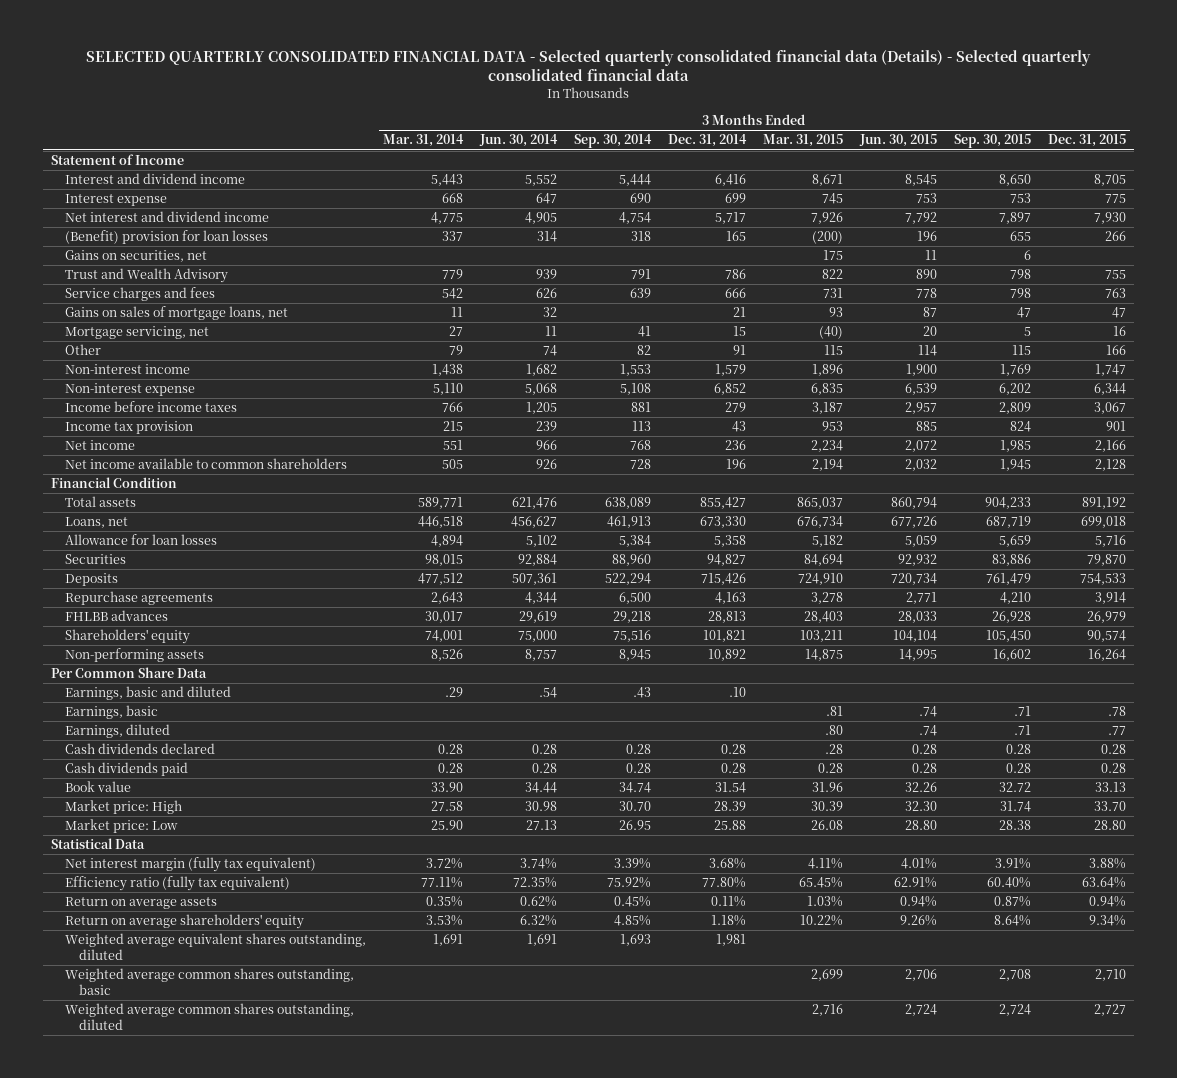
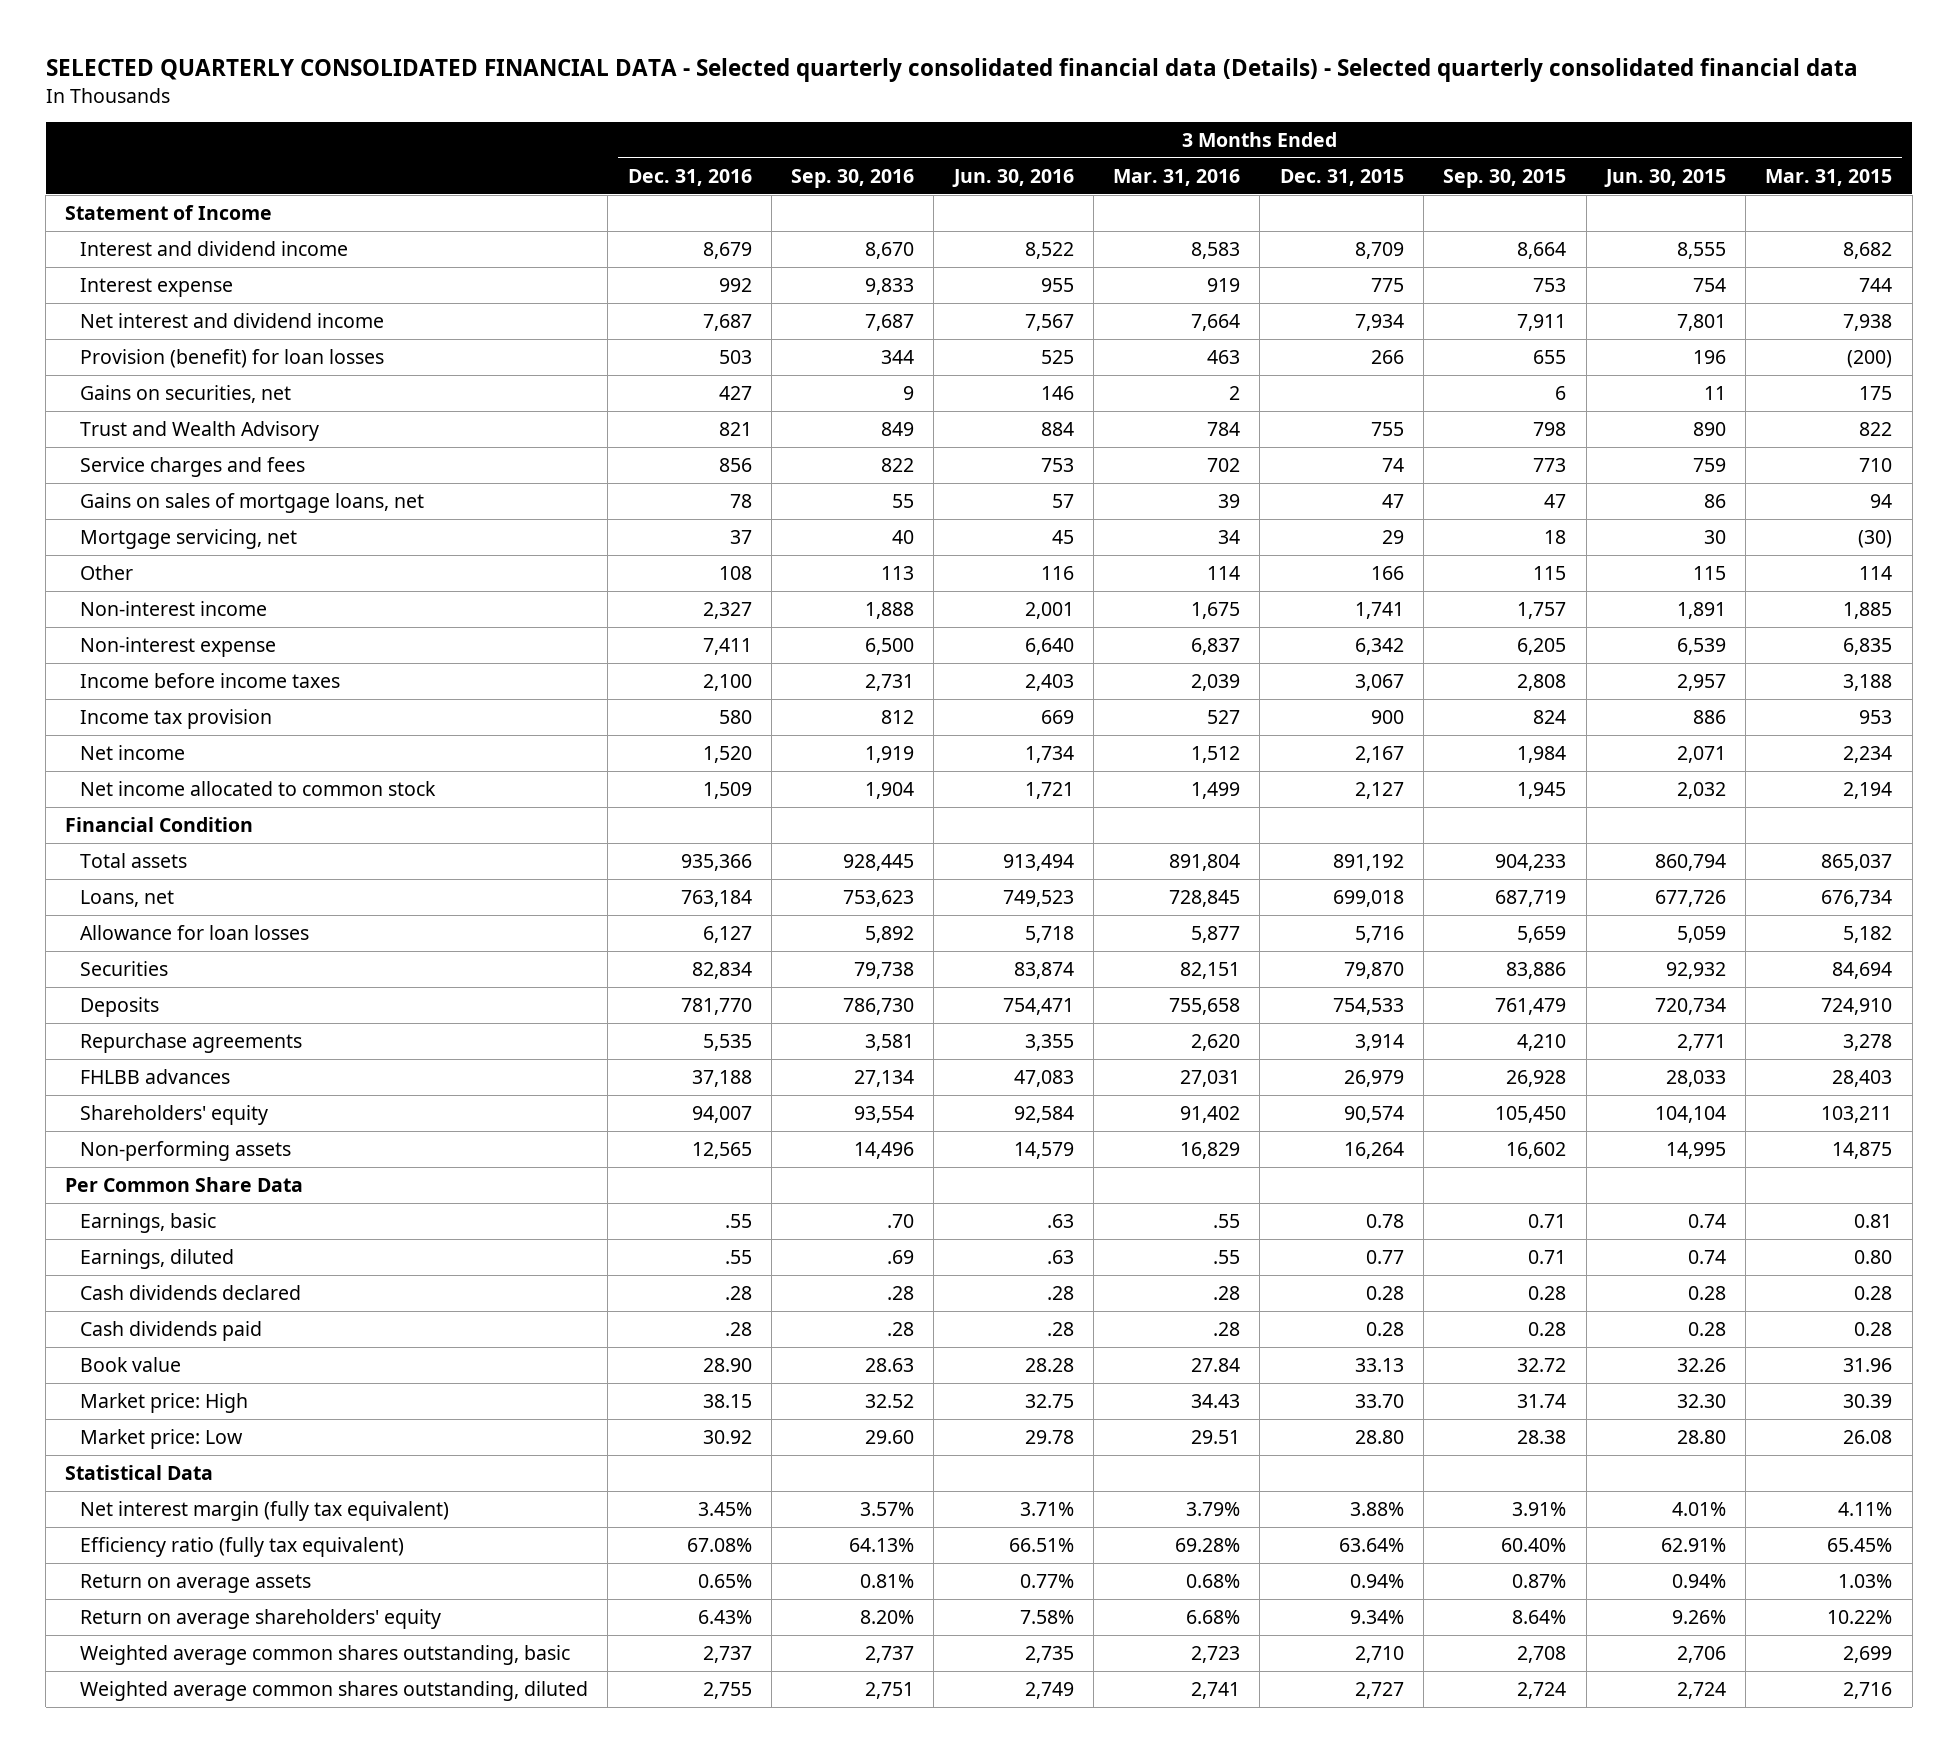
- | 3 Months Ended Mar. 31, 2014 | 3 Months Ended Jun. 30, 2014 | 3 Months Ended Sep. 30, 2014 | 3 Months Ended Dec. 31, 2014 | 3 Months Ended Mar. 31, 2015 | 3 Months Ended Jun. 30, 2015 | 3 Months Ended Sep. 30, 2015 | 3 Months Ended Dec. 31, 2015
+ | 3 Months Ended Dec. 31, 2016 | 3 Months Ended Sep. 30, 2016 | 3 Months Ended Jun. 30, 2016 | 3 Months Ended Mar. 31, 2016 | 3 Months Ended Dec. 31, 2015 | 3 Months Ended Sep. 30, 2015 | 3 Months Ended Jun. 30, 2015 | 3 Months Ended Mar. 31, 2015
- Interest and dividend income | 5,443 | 5,552 | 5,444 | 6,416 | 8,671 | 8,545 | 8,650 | 8,705
- Interest expense | 668 | 647 | 690 | 699 | 745 | 753 | 753 | 775
- Net interest and dividend income | 4,775 | 4,905 | 4,754 | 5,717 | 7,926 | 7,792 | 7,897 | 7,930
- (Benefit) provision for loan losses | 337 | 314 | 318 | 165 | (200) | 196 | 655 | 266
+ Interest and dividend income | 8,679 | 8,670 | 8,522 | 8,583 | 8,709 | 8,664 | 8,555 | 8,682
+ Interest expense | 992 | 9,833 | 955 | 919 | 775 | 753 | 754 | 744
+ Net interest and dividend income | 7,687 | 7,687 | 7,567 | 7,664 | 7,934 | 7,911 | 7,801 | 7,938
+ Provision (benefit) for loan losses | 503 | 344 | 525 | 463 | 266 | 655 | 196 | (200)
- Service charges and fees | 542 | 626 | 639 | 666 | 731 | 778 | 798 | 763
- Gains on sales of mortgage loans, net | 11 | 32 | | 21 | 93 | 87 | 47 | 47
- Mortgage servicing, net | 27 | 11 | 41 | 15 | (40) | 20 | 5 | 16
- Other | 79 | 74 | 82 | 91 | 115 | 114 | 115 | 166
- Non-interest income | 1,438 | 1,682 | 1,553 | 1,579 | 1,896 | 1,900 | 1,769 | 1,747
- Non-interest expense | 5,110 | 5,068 | 5,108 | 6,852 | 6,835 | 6,539 | 6,202 | 6,344
- Income before income taxes | 766 | 1,205 | 881 | 279 | 3,187 | 2,957 | 2,809 | 3,067
- Income tax provision | 215 | 239 | 113 | 43 | 953 | 885 | 824 | 901
- Net income | 551 | 966 | 768 | 236 | 2,234 | 2,072 | 1,985 | 2,166
- Net income available to common shareholders | 505 | 926 | 728 | 196 | 2,194 | 2,032 | 1,945 | 2,128
+ Service charges and fees | 856 | 822 | 753 | 702 | 74 | 773 | 759 | 710
+ Gains on sales of mortgage loans, net | 78 | 55 | 57 | 39 | 47 | 47 | 86 | 94
+ Mortgage servicing, net | 37 | 40 | 45 | 34 | 29 | 18 | 30 | (30)
+ Other | 108 | 113 | 116 | 114 | 166 | 115 | 115 | 114
+ Non-interest income | 2,327 | 1,888 | 2,001 | 1,675 | 1,741 | 1,757 | 1,891 | 1,885
+ Non-interest expense | 7,411 | 6,500 | 6,640 | 6,837 | 6,342 | 6,205 | 6,539 | 6,835
+ Income before income taxes | 2,100 | 2,731 | 2,403 | 2,039 | 3,067 | 2,808 | 2,957 | 3,188
+ Income tax provision | 580 | 812 | 669 | 527 | 900 | 824 | 886 | 953
+ Net income | 1,520 | 1,919 | 1,734 | 1,512 | 2,167 | 1,984 | 2,071 | 2,234
+ Net income allocated to common stock | 1,509 | 1,904 | 1,721 | 1,499 | 2,127 | 1,945 | 2,032 | 2,194
- Earnings, basic and diluted | .29 | .54 | .43 | .10 | | | |
- Earnings, basic | | | | | .81 | .74 | .71 | .78
- Earnings, diluted | | | | | .80 | .74 | .71 | .77
- Cash dividends declared | 0.28 | 0.28 | 0.28 | 0.28 | .28 | 0.28 | 0.28 | 0.28
+ Earnings, basic | .55 | .70 | .63 | .55 | 0.78 | 0.71 | 0.74 | 0.81
+ Earnings, diluted | .55 | .69 | .63 | .55 | 0.77 | 0.71 | 0.74 | 0.80
+ Cash dividends declared | .28 | .28 | .28 | .28 | 0.28 | 0.28 | 0.28 | 0.28
- Weighted average equivalent shares outstanding, diluted | 1,691 | 1,691 | 1,693 | 1,981 | | | |

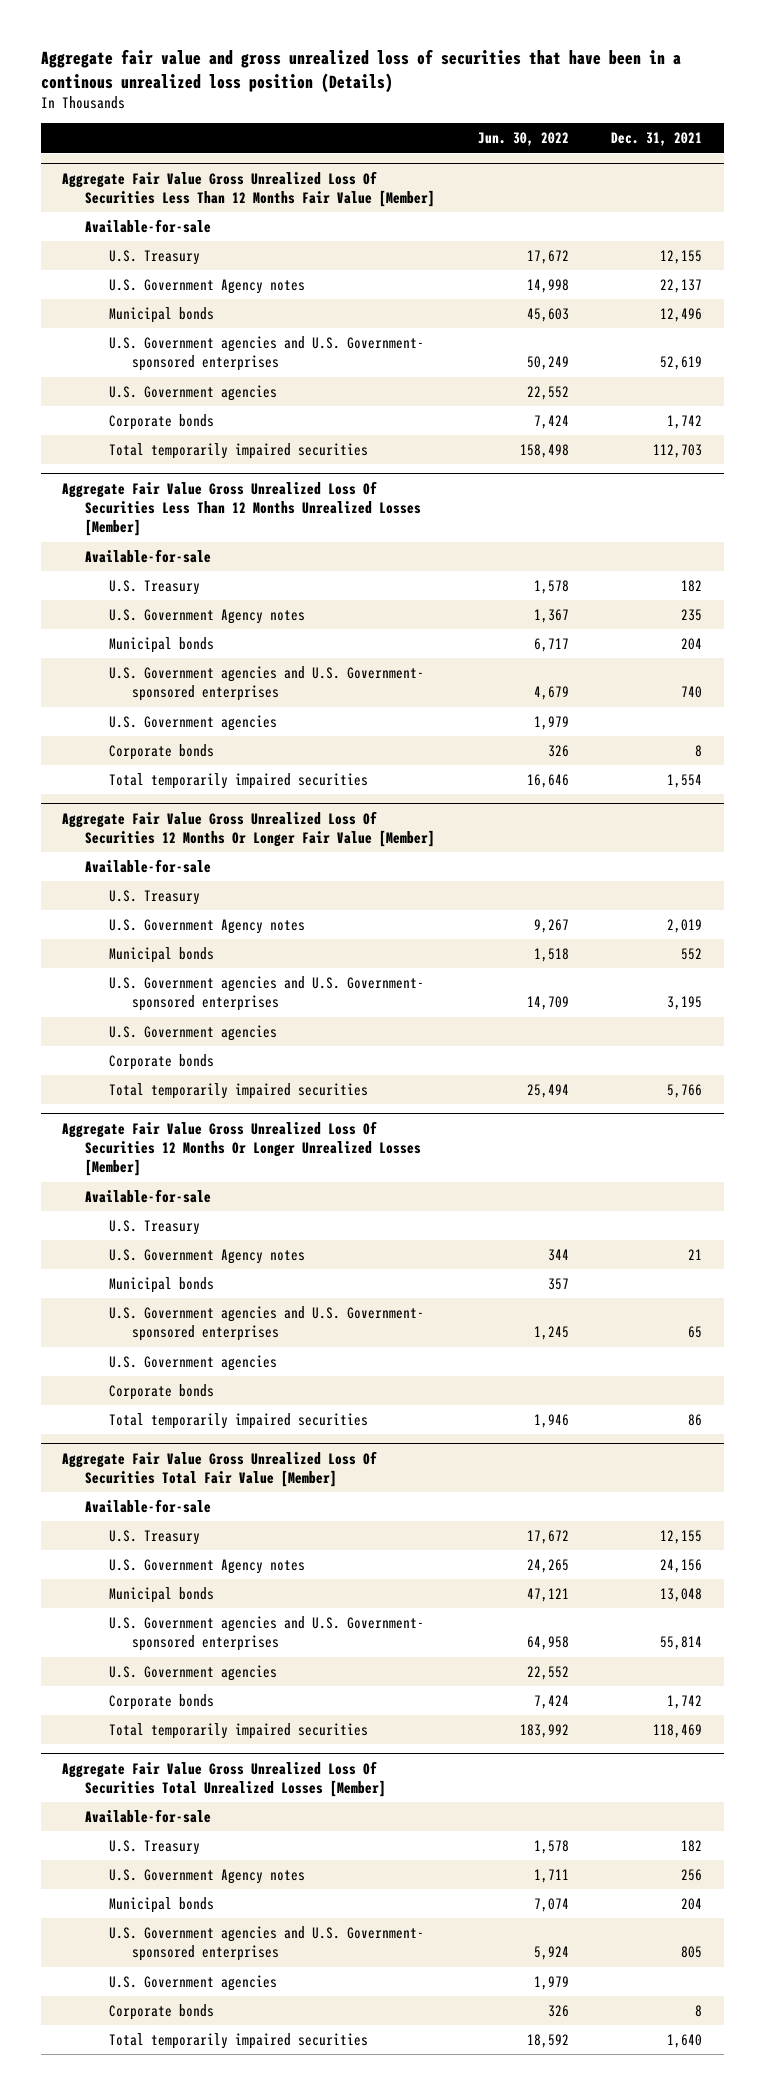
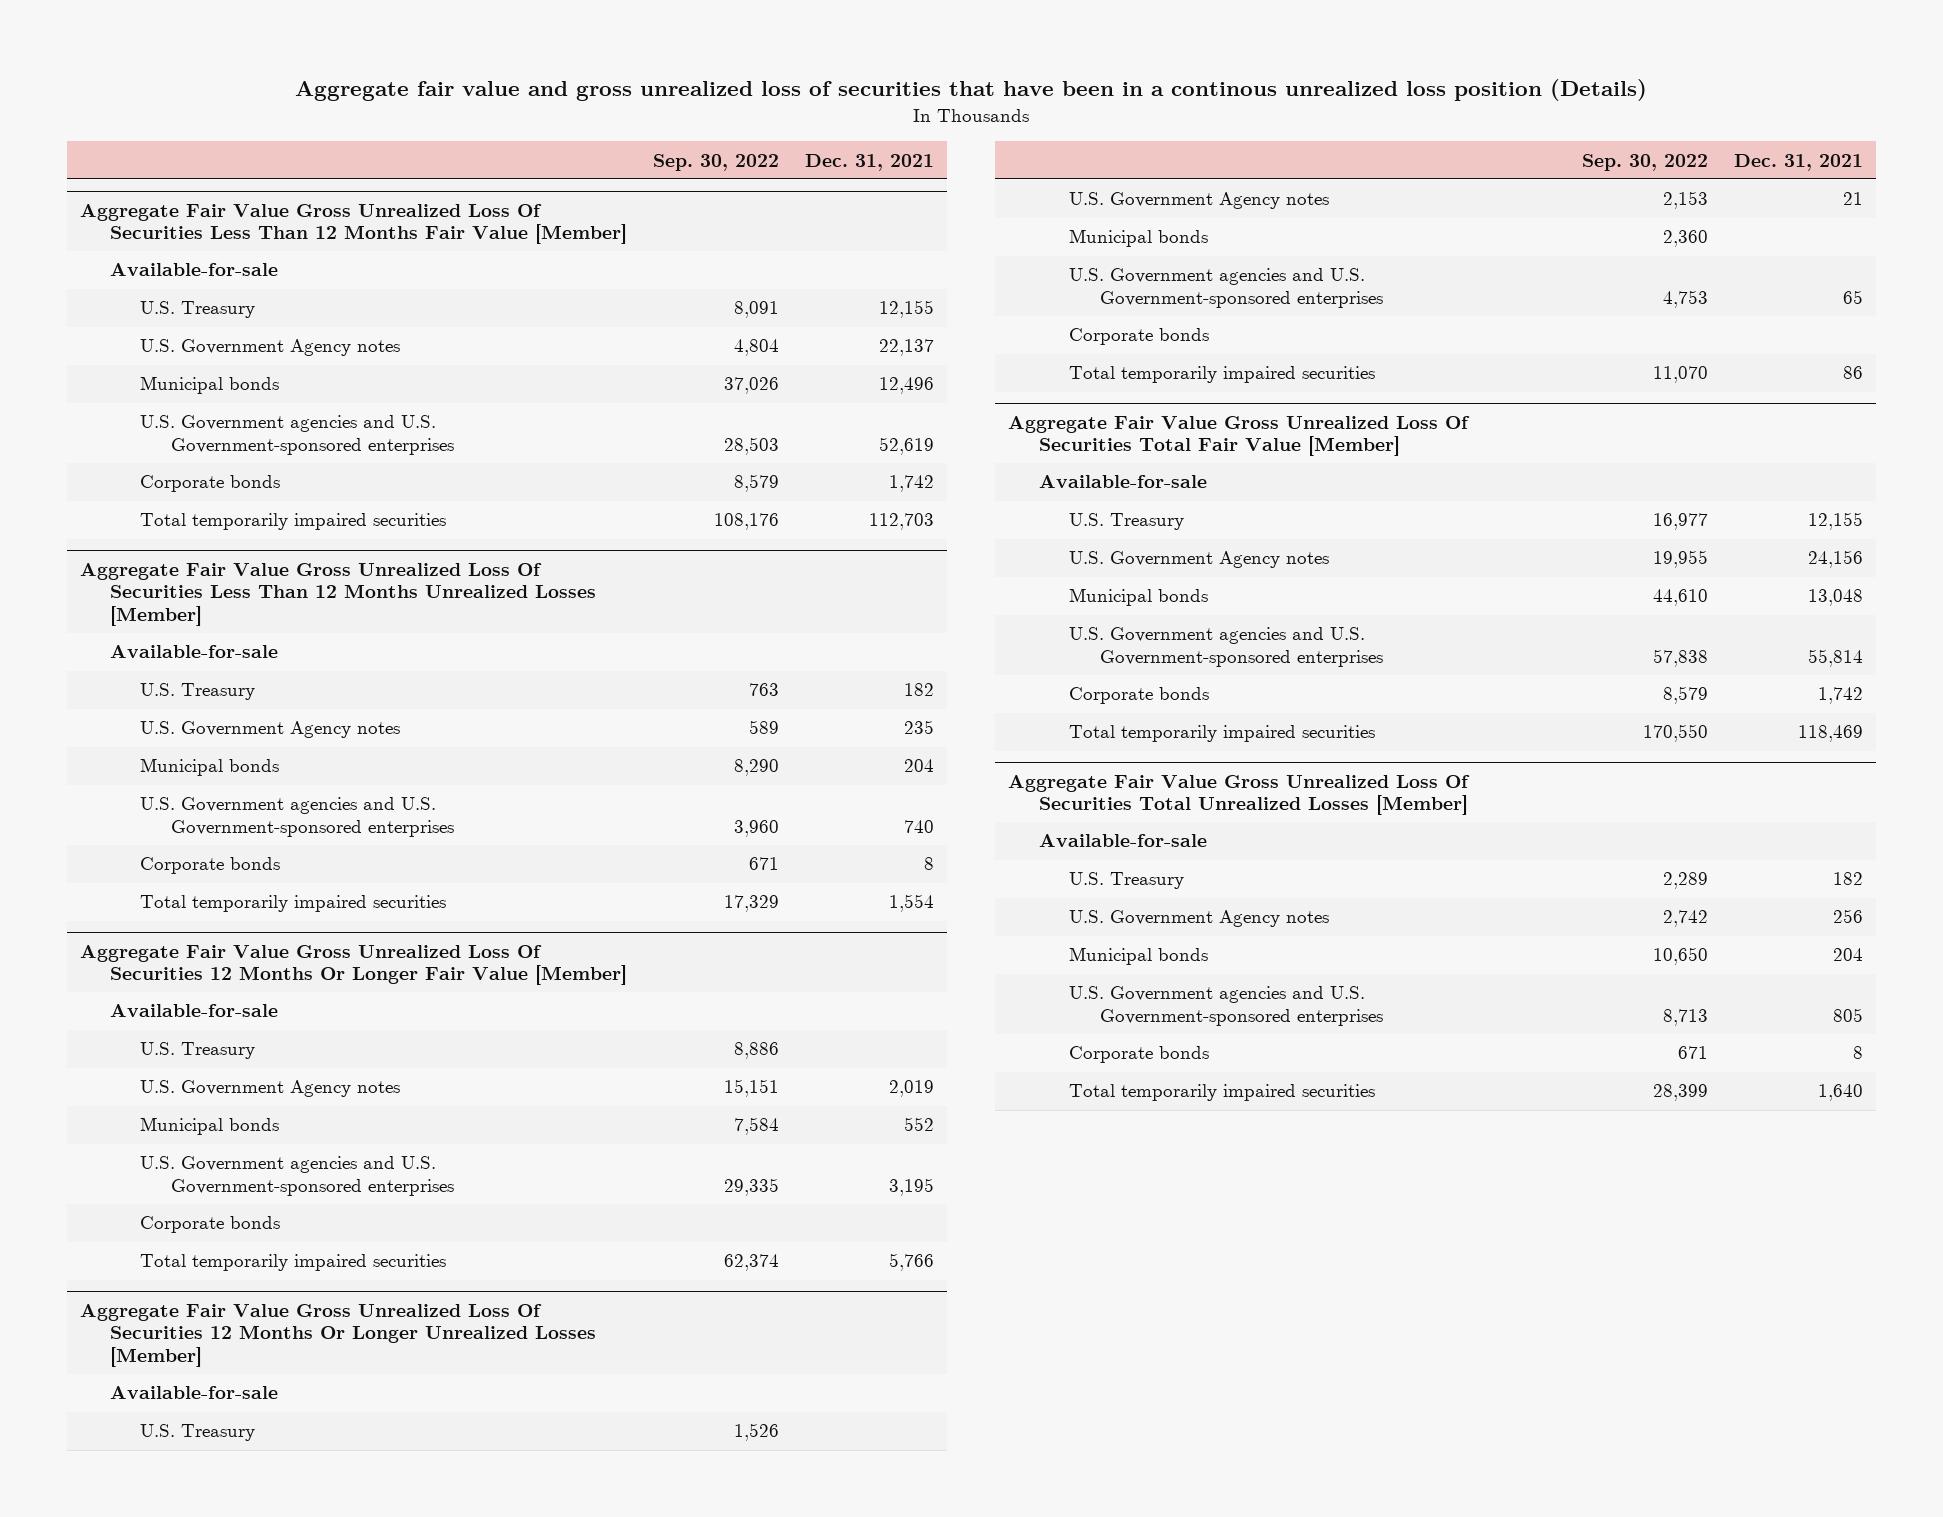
- | Jun. 30, 2022 | Dec. 31, 2021
+ | Sep. 30, 2022 | Dec. 31, 2021
@ Aggregate Fair Value Gross Unrealized Loss Of Securities Less Than 12 Months Fair Value [Member]
- U.S. Government agencies and U.S. Government- sponsored enterprises | 50,249 | 52,619
- U.S. Government agencies | 22,552 |
+ U.S. Government agencies and U.S. Government-sponsored enterprises | 28,503 | 52,619
@ Aggregate Fair Value Gross Unrealized Loss Of Securities Less Than 12 Months Unrealized Losses [Member]
- U.S. Government agencies and U.S. Government- sponsored enterprises | 4,679 | 740
- U.S. Government agencies | 1,979 |
+ U.S. Government agencies and U.S. Government-sponsored enterprises | 3,960 | 740
@ Aggregate Fair Value Gross Unrealized Loss Of Securities 12 Months Or Longer Fair Value [Member]
- U.S. Government agencies and U.S. Government- sponsored enterprises | 14,709 | 3,195
- U.S. Government agencies
+ U.S. Government agencies and U.S. Government-sponsored enterprises | 29,335 | 3,195
@ Aggregate Fair Value Gross Unrealized Loss Of Securities 12 Months Or Longer Unrealized Losses [Member]
- U.S. Government agencies and U.S. Government- sponsored enterprises | 1,245 | 65
- U.S. Government agencies
+ U.S. Government agencies and U.S. Government-sponsored enterprises | 4,753 | 65
@ Aggregate Fair Value Gross Unrealized Loss Of Securities Total Fair Value [Member]
- U.S. Government agencies and U.S. Government- sponsored enterprises | 64,958 | 55,814
- U.S. Government agencies | 22,552 |
+ U.S. Government agencies and U.S. Government-sponsored enterprises | 57,838 | 55,814
@ Aggregate Fair Value Gross Unrealized Loss Of Securities Total Unrealized Losses [Member]
- U.S. Government agencies and U.S. Government- sponsored enterprises | 5,924 | 805
- U.S. Government agencies | 1,979 |
+ U.S. Government agencies and U.S. Government-sponsored enterprises | 8,713 | 805

